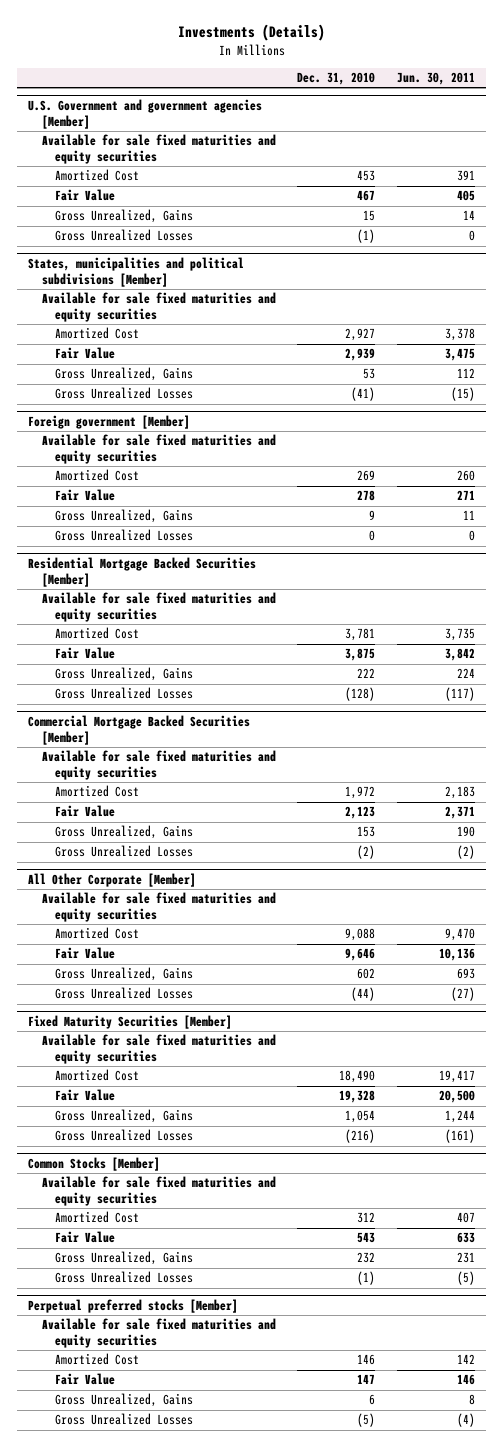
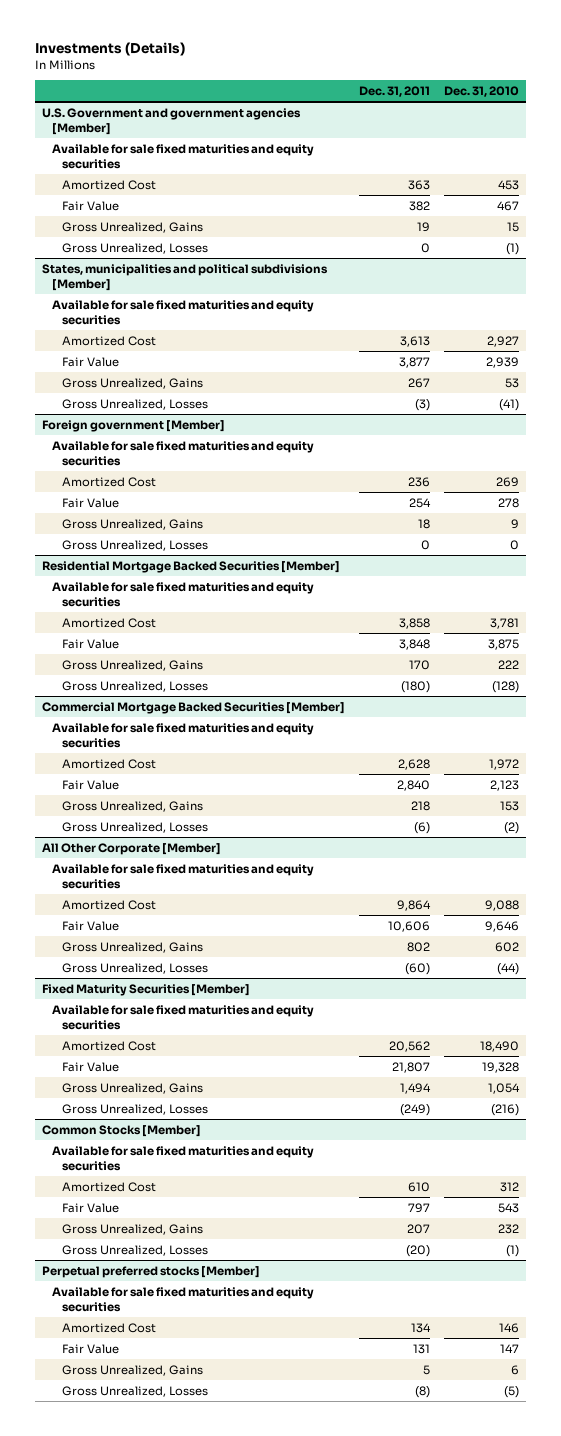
- | Dec. 31, 2010 | Jun. 30, 2011
+ | Dec. 31, 2011 | Dec. 31, 2010
@ U.S. Government and government agencies [Member]
- Gross Unrealized Losses | (1) | 0
+ Gross Unrealized, Losses | 0 | (1)
@ States, municipalities and political subdivisions [Member]
- Gross Unrealized Losses | (41) | (15)
+ Gross Unrealized, Losses | (3) | (41)
@ Foreign government [Member]
- Gross Unrealized Losses | 0 | 0
+ Gross Unrealized, Losses | 0 | 0
@ Residential Mortgage Backed Securities [Member]
- Gross Unrealized Losses | (128) | (117)
+ Gross Unrealized, Losses | (180) | (128)
@ Commercial Mortgage Backed Securities [Member]
- Gross Unrealized Losses | (2) | (2)
+ Gross Unrealized, Losses | (6) | (2)
@ All Other Corporate [Member]
- Gross Unrealized Losses | (44) | (27)
+ Gross Unrealized, Losses | (60) | (44)
@ Fixed Maturity Securities [Member]
- Gross Unrealized Losses | (216) | (161)
+ Gross Unrealized, Losses | (249) | (216)
@ Common Stocks [Member]
- Gross Unrealized Losses | (1) | (5)
+ Gross Unrealized, Losses | (20) | (1)
@ Perpetual preferred stocks [Member]
- Gross Unrealized Losses | (5) | (4)
+ Gross Unrealized, Losses | (8) | (5)

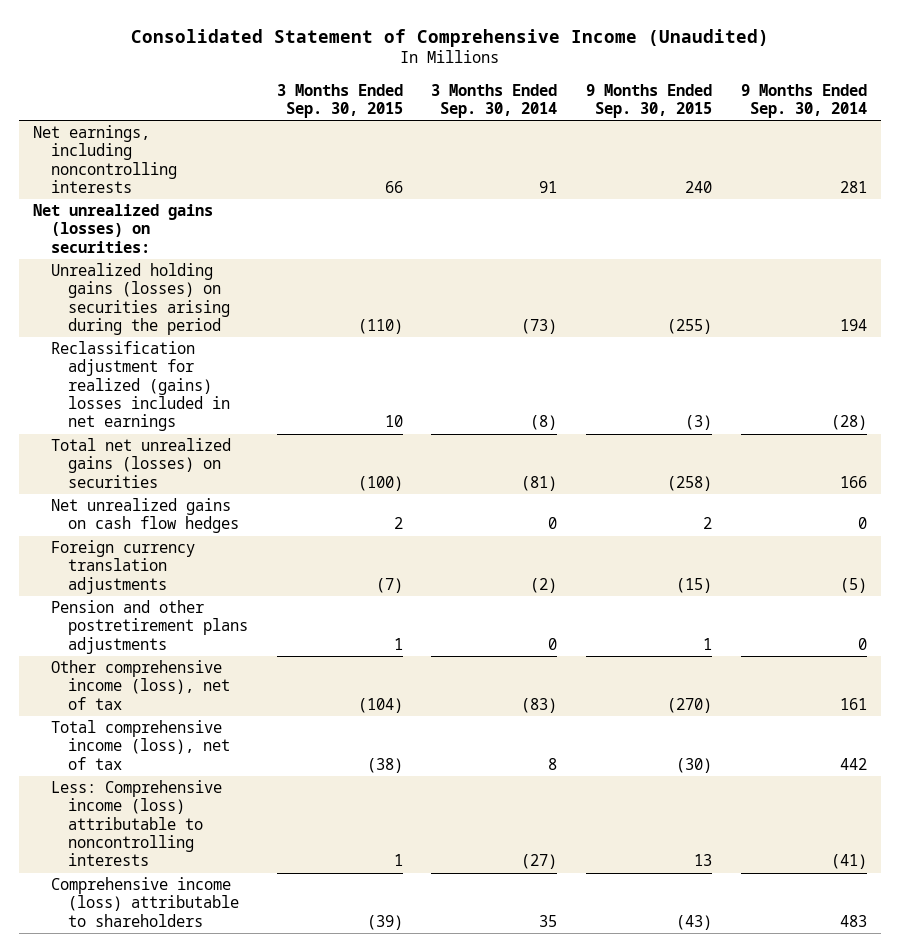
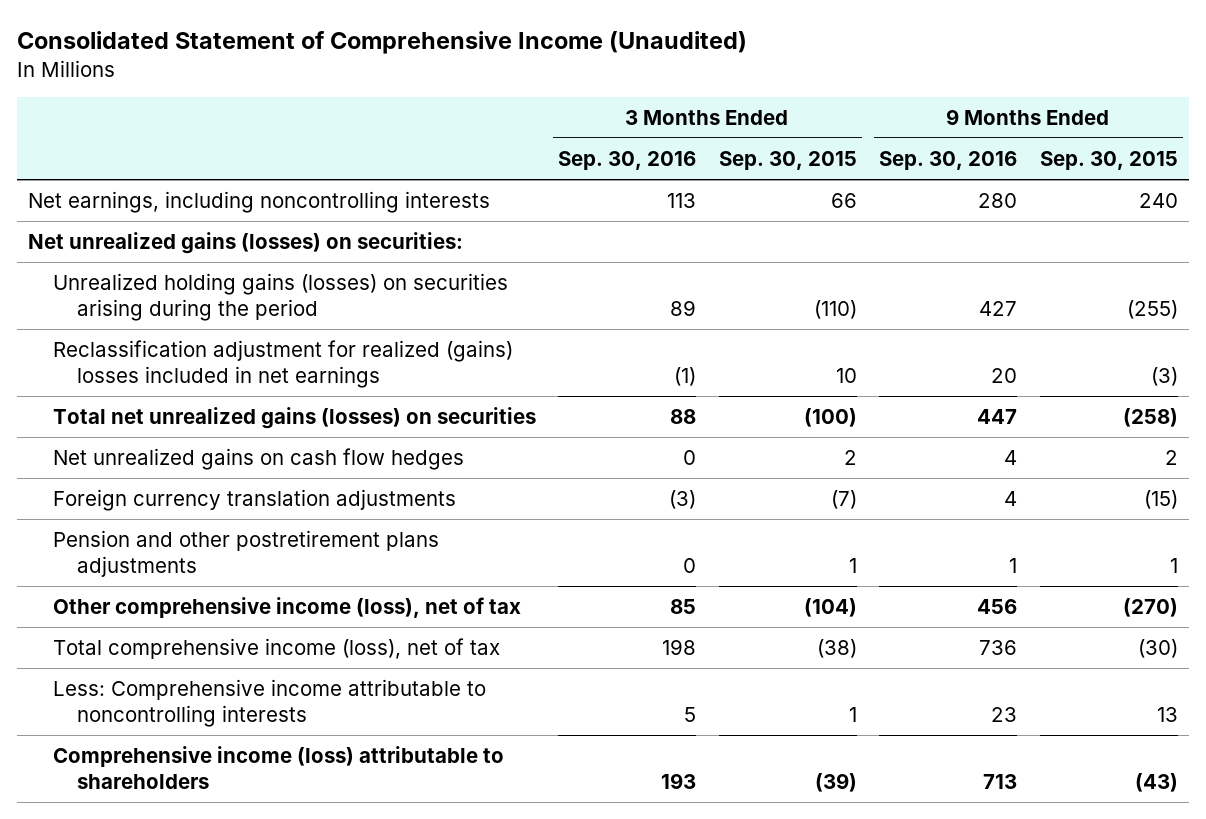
- | 3 Months Ended Sep. 30, 2015 | 3 Months Ended Sep. 30, 2014 | 9 Months Ended Sep. 30, 2015 | 9 Months Ended Sep. 30, 2014
+ | 3 Months Ended Sep. 30, 2016 | 3 Months Ended Sep. 30, 2015 | 9 Months Ended Sep. 30, 2016 | 9 Months Ended Sep. 30, 2015
- Less: Comprehensive income (loss) attributable to noncontrolling interests | 1 | (27) | 13 | (41)
+ Less: Comprehensive income attributable to noncontrolling interests | 5 | 1 | 23 | 13

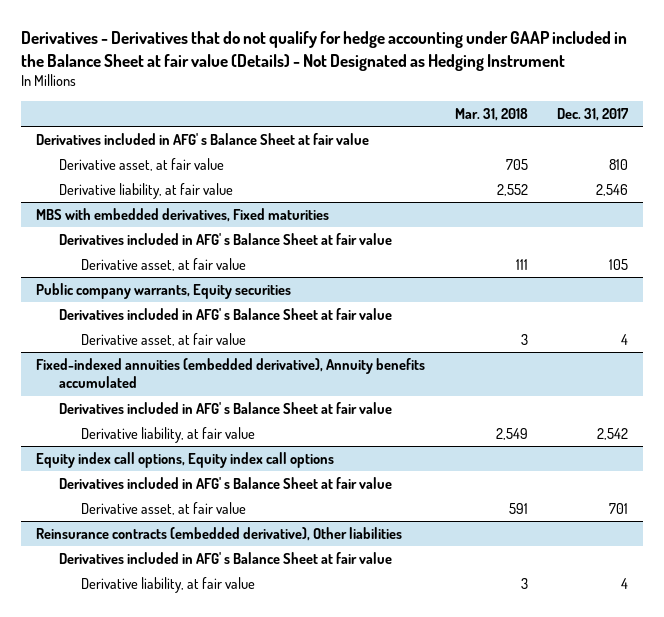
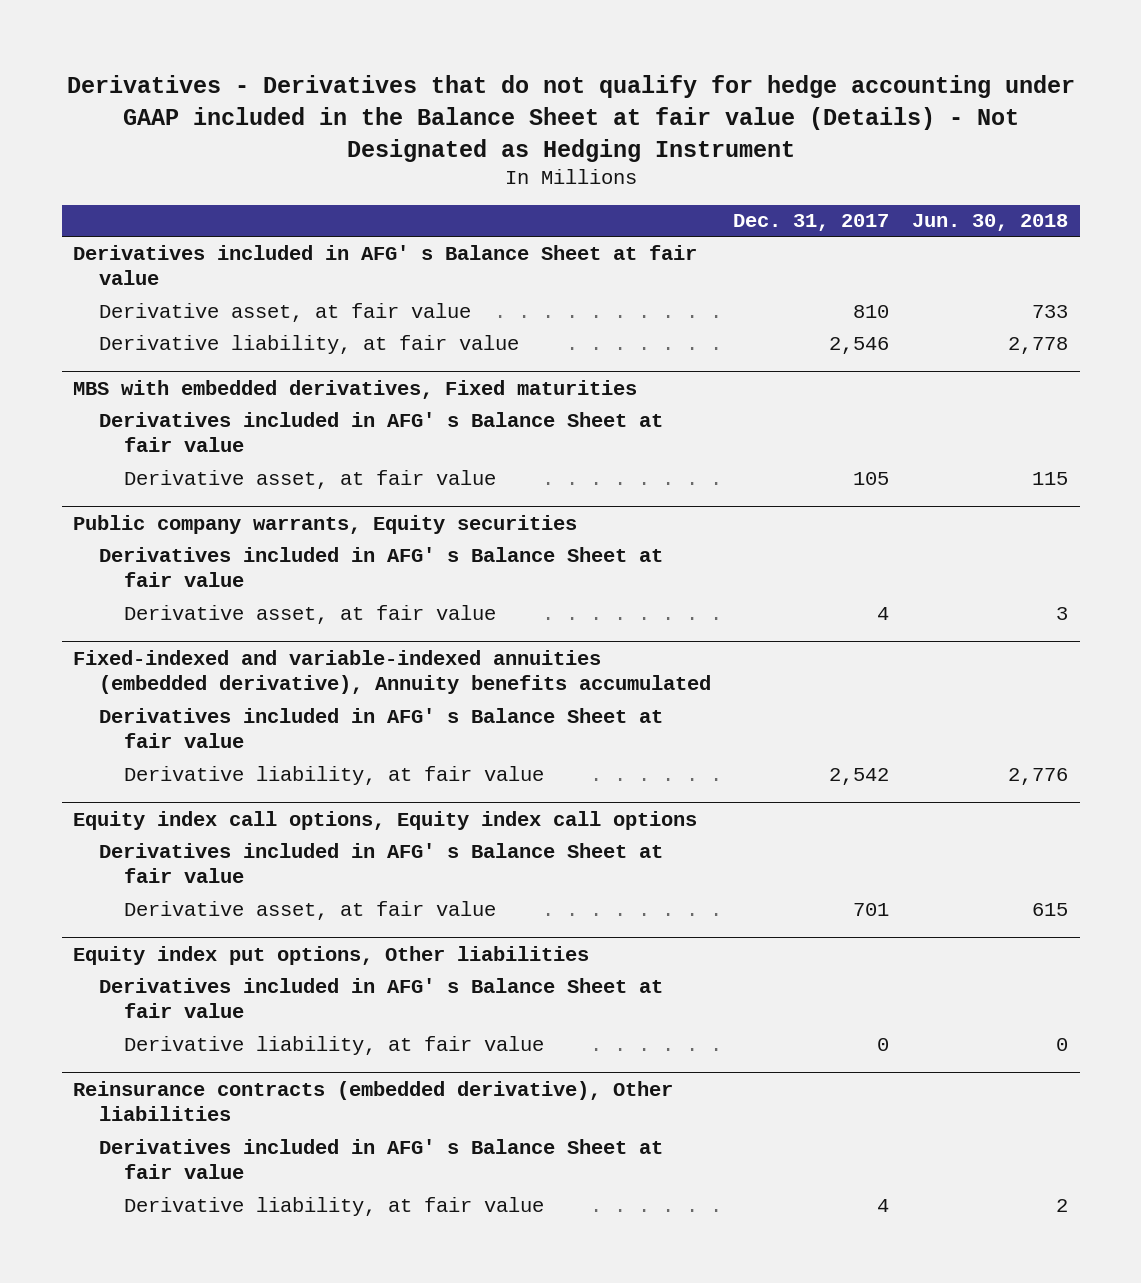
- | Mar. 31, 2018 | Dec. 31, 2017
+ | Dec. 31, 2017 | Jun. 30, 2018
- Fixed-indexed annuities (embedded derivative), Annuity benefits accumulated
+ Fixed-indexed and variable-indexed annuities (embedded derivative), Annuity benefits accumulated
+ Equity index put options, Other liabilities
+ Derivatives included in AFG' s Balance Sheet at fair value
+ Derivative liability, at fair value | 0 | 0

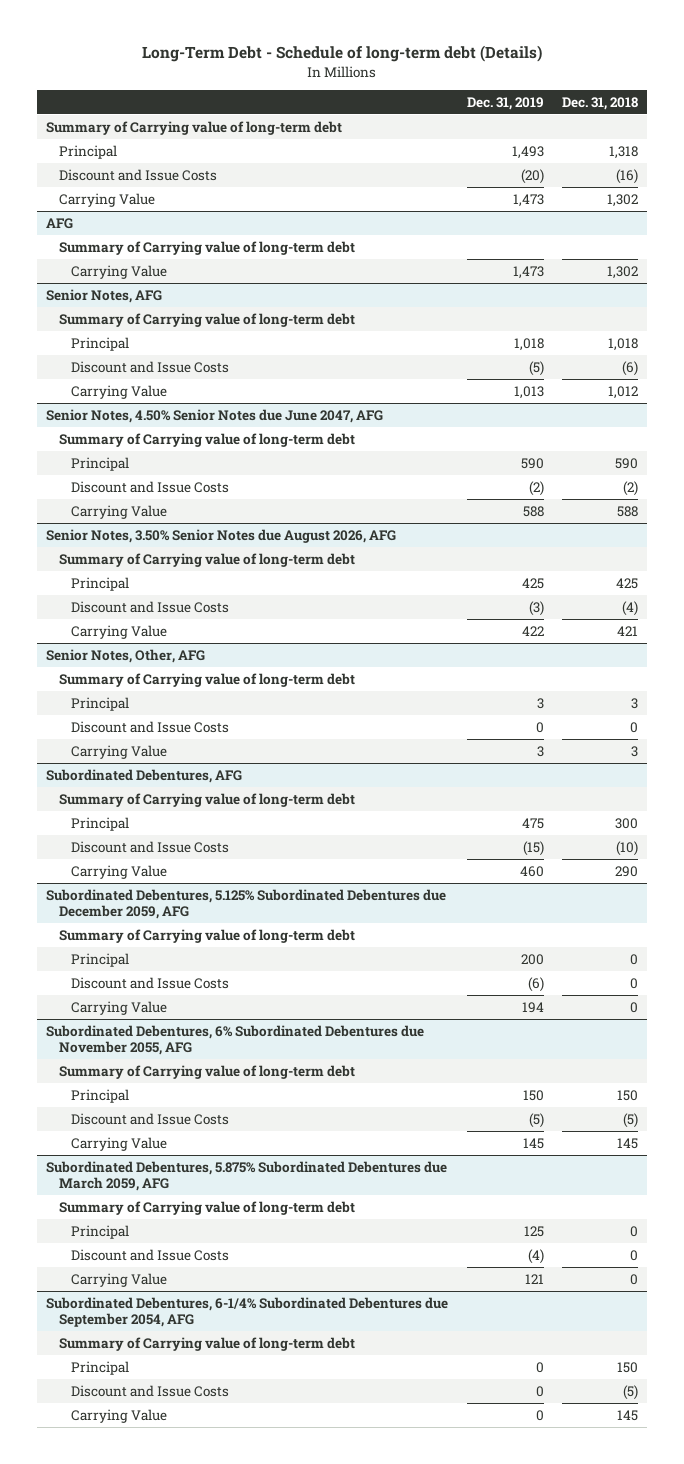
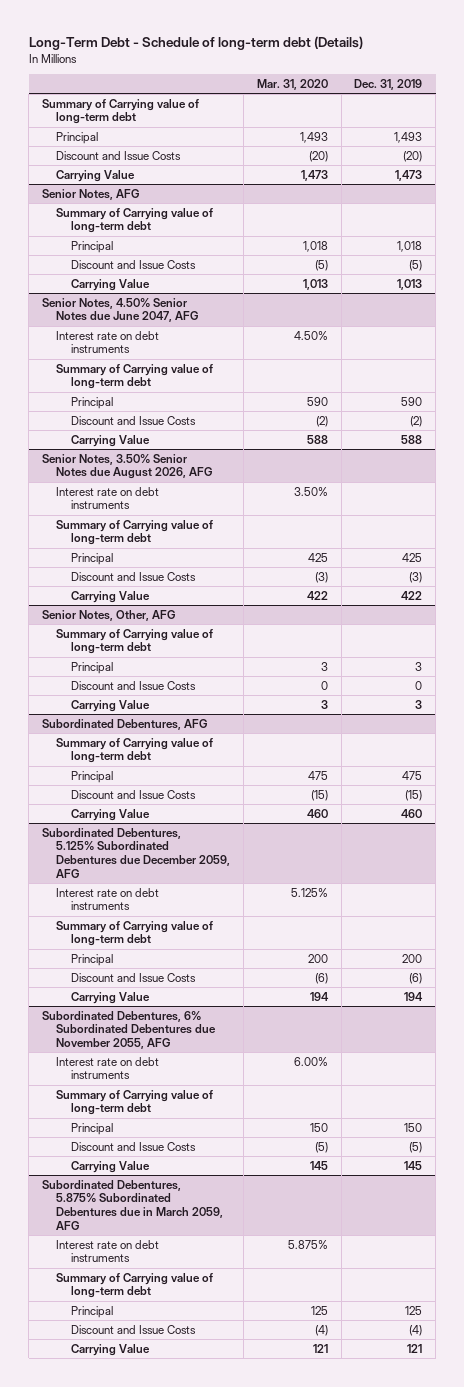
- | Dec. 31, 2019 | Dec. 31, 2018
+ | Mar. 31, 2020 | Dec. 31, 2019
- AFG
- Summary of Carrying value of long-term debt
- Carrying Value | 1,473 | 1,302
@ Senior Notes, 4.50% Senior Notes due June 2047, AFG
+ Interest rate on debt instruments | 4.50% |
@ Senior Notes, 3.50% Senior Notes due August 2026, AFG
+ Interest rate on debt instruments | 3.50% |
@ Subordinated Debentures, 5.125% Subordinated Debentures due December 2059, AFG
+ Interest rate on debt instruments | 5.125% |
@ Subordinated Debentures, 6% Subordinated Debentures due November 2055, AFG
+ Interest rate on debt instruments | 6.00% |
- Subordinated Debentures, 5.875% Subordinated Debentures due March 2059, AFG
+ Subordinated Debentures, 5.875% Subordinated Debentures due in March 2059, AFG
+ Interest rate on debt instruments | 5.875% |
- Subordinated Debentures, 6-1/4% Subordinated Debentures due September 2054, AFG
- Summary of Carrying value of long-term debt
- Principal | 0 | 150
- Discount and Issue Costs | 0 | (5)
- Carrying Value | 0 | 145

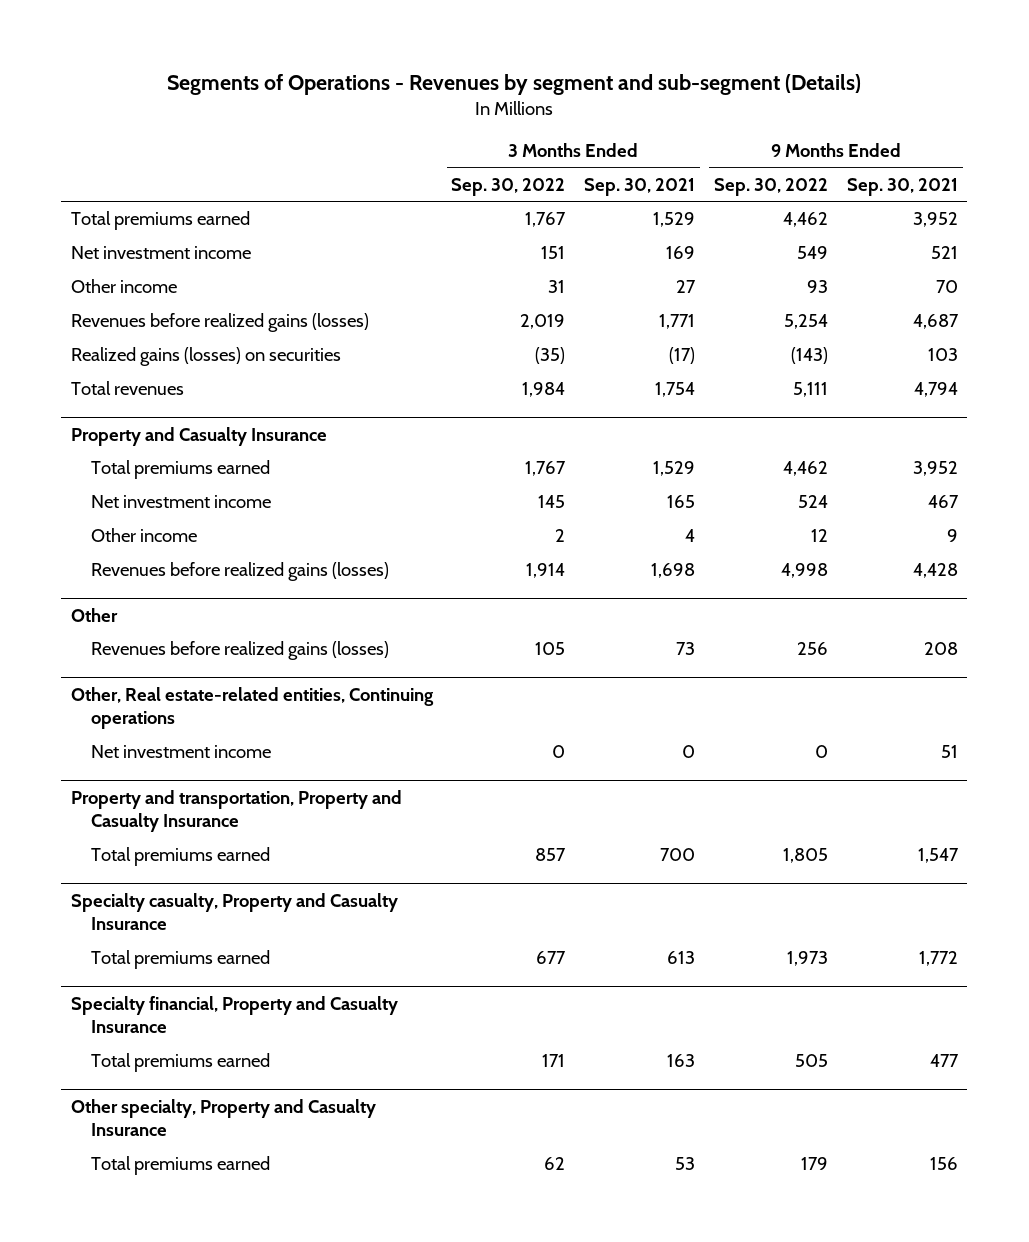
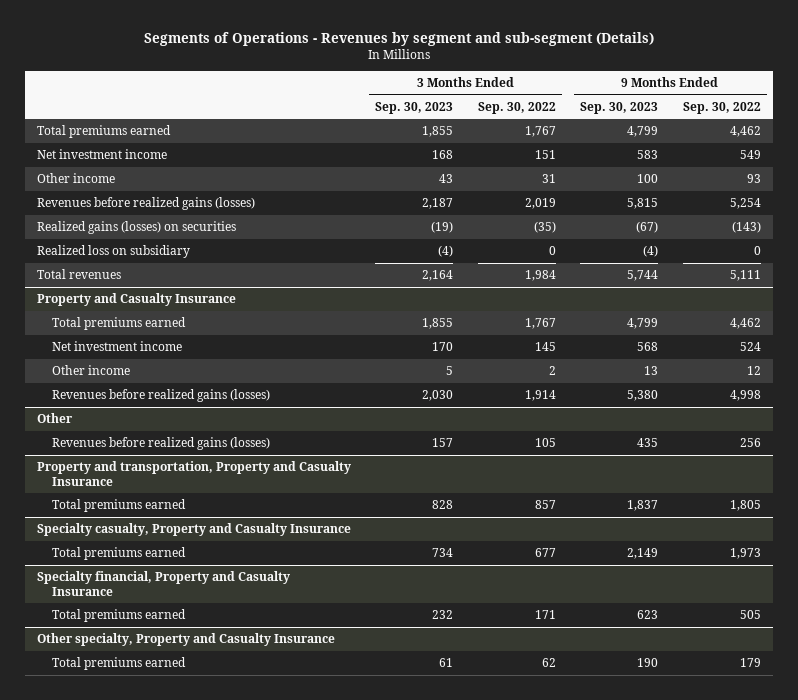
- | 3 Months Ended Sep. 30, 2022 | 3 Months Ended Sep. 30, 2021 | 9 Months Ended Sep. 30, 2022 | 9 Months Ended Sep. 30, 2021
+ | 3 Months Ended Sep. 30, 2023 | 3 Months Ended Sep. 30, 2022 | 9 Months Ended Sep. 30, 2023 | 9 Months Ended Sep. 30, 2022
+ Realized loss on subsidiary | (4) | 0 | (4) | 0
- Other, Real estate-related entities, Continuing operations
- Net investment income | 0 | 0 | 0 | 51

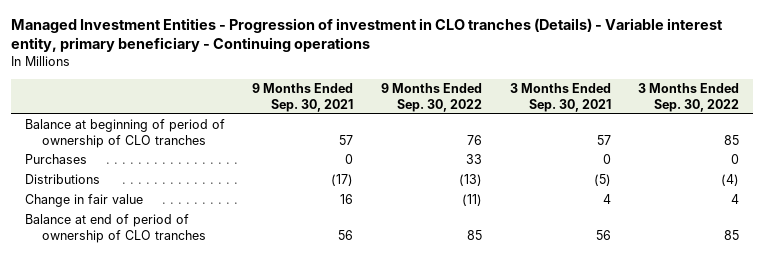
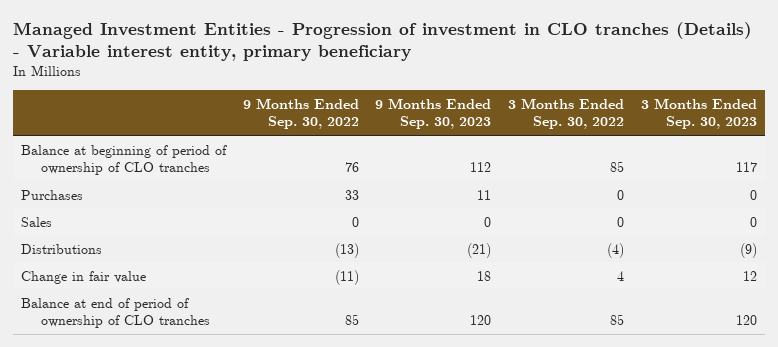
- Managed Investment Entities - Progression of investment in CLO tranches (Details) - Variable interest entity, primary beneficiary - Continuing operations
+ Managed Investment Entities - Progression of investment in CLO tranches (Details) - Variable interest entity, primary beneficiary
- | 9 Months Ended Sep. 30, 2021 | 9 Months Ended Sep. 30, 2022 | 3 Months Ended Sep. 30, 2021 | 3 Months Ended Sep. 30, 2022
+ | 9 Months Ended Sep. 30, 2022 | 9 Months Ended Sep. 30, 2023 | 3 Months Ended Sep. 30, 2022 | 3 Months Ended Sep. 30, 2023
+ Sales | 0 | 0 | 0 | 0

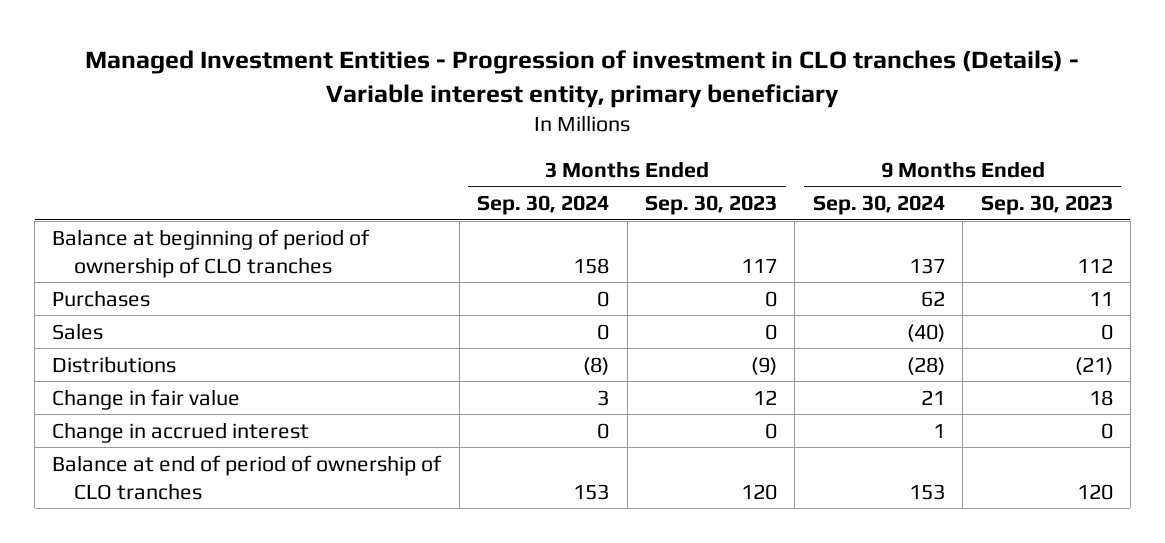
- | 9 Months Ended Sep. 30, 2022 | 9 Months Ended Sep. 30, 2023 | 3 Months Ended Sep. 30, 2022 | 3 Months Ended Sep. 30, 2023
+ | 3 Months Ended Sep. 30, 2024 | 3 Months Ended Sep. 30, 2023 | 9 Months Ended Sep. 30, 2024 | 9 Months Ended Sep. 30, 2023
+ Change in accrued interest | 0 | 0 | 1 | 0

